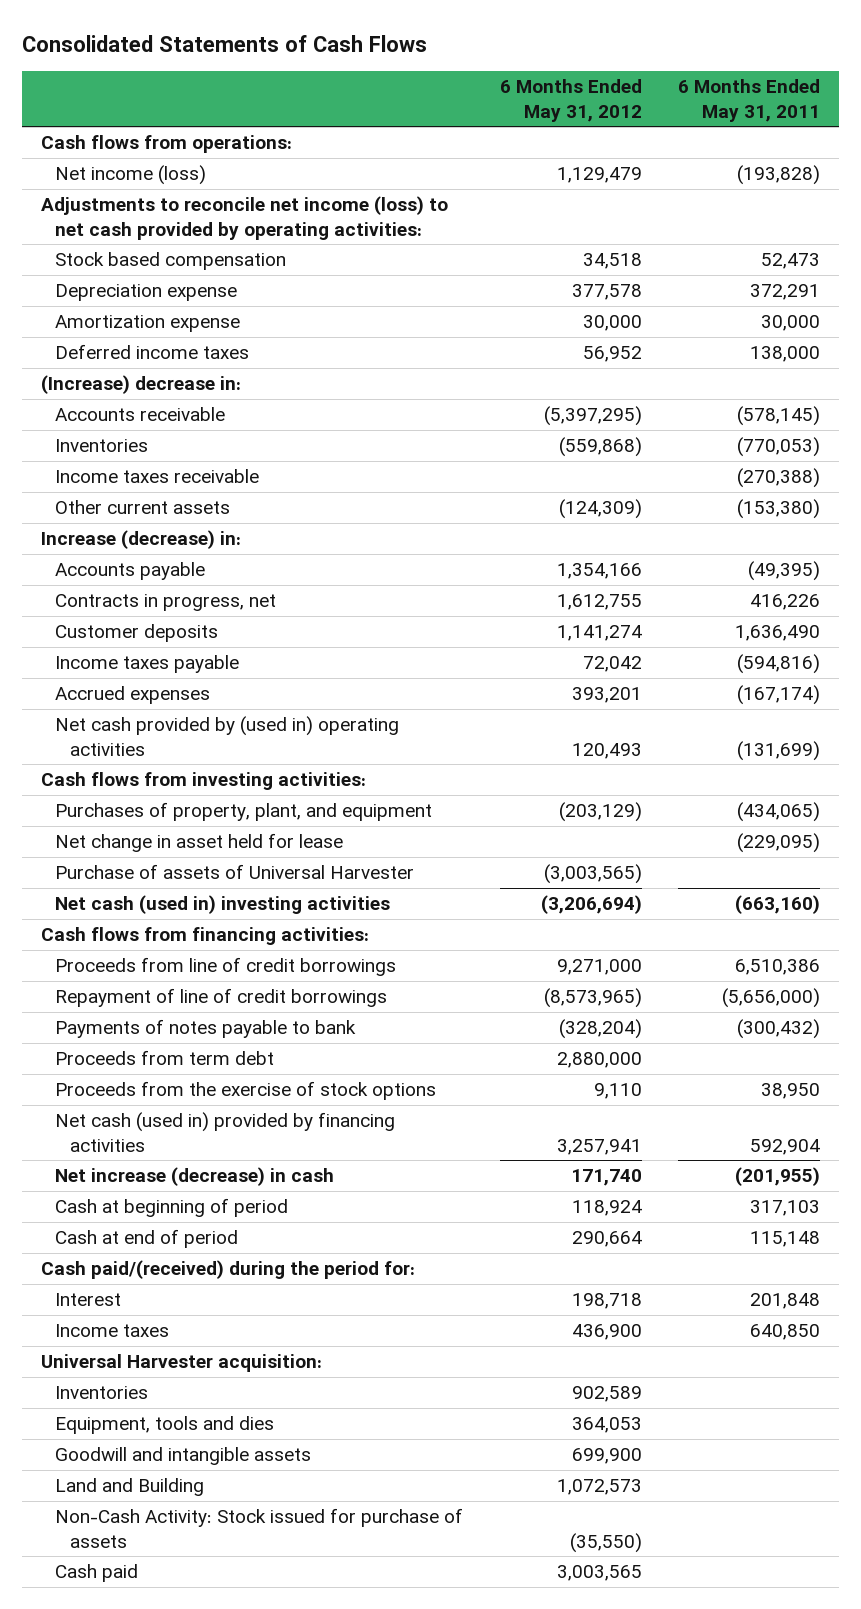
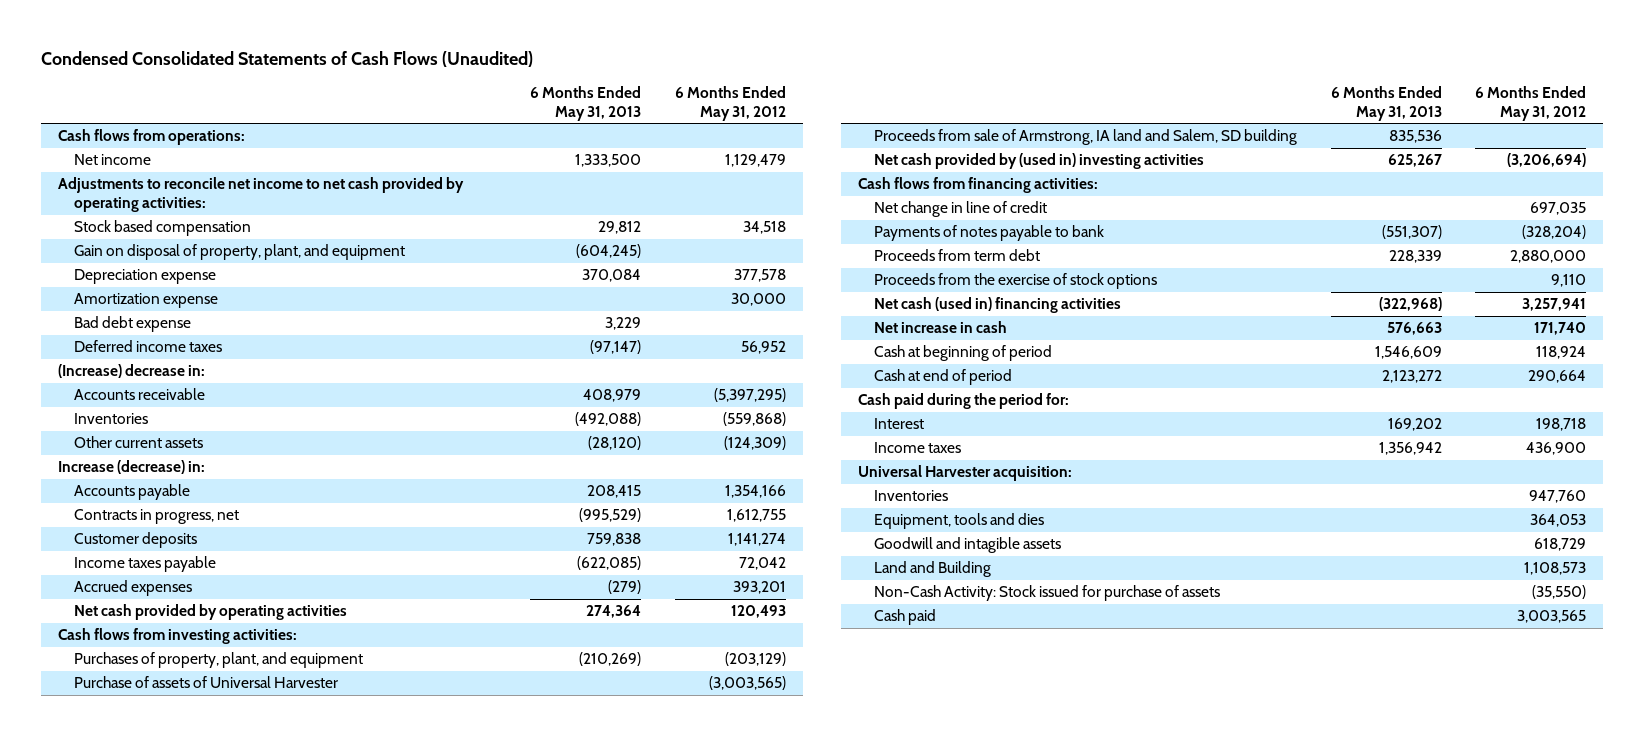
- Consolidated Statements of Cash Flows
+ Condensed Consolidated Statements of Cash Flows (Unaudited)
- | 6 Months Ended May 31, 2012 | 6 Months Ended May 31, 2011
+ | 6 Months Ended May 31, 2013 | 6 Months Ended May 31, 2012
- Net income (loss) | 1,129,479 | (193,828)
- Adjustments to reconcile net income (loss) to net cash provided by operating activities:
+ Net income | 1,333,500 | 1,129,479
+ Adjustments to reconcile net income to net cash provided by operating activities:
+ Gain on disposal of property, plant, and equipment | (604,245) |
+ Bad debt expense | 3,229 |
- Income taxes receivable | | (270,388)
- Net cash provided by (used in) operating activities | 120,493 | (131,699)
+ Net cash provided by operating activities | 274,364 | 120,493
- Net change in asset held for lease | | (229,095)
- Net cash (used in) investing activities | (3,206,694) | (663,160)
+ Proceeds from sale of Armstrong, IA land and Salem, SD building | 835,536 |
+ Net cash provided by (used in) investing activities | 625,267 | (3,206,694)
- Proceeds from line of credit borrowings | 9,271,000 | 6,510,386
- Repayment of line of credit borrowings | (8,573,965) | (5,656,000)
+ Net change in line of credit | | 697,035
- Net cash (used in) provided by financing activities | 3,257,941 | 592,904
- Net increase (decrease) in cash | 171,740 | (201,955)
+ Net cash (used in) financing activities | (322,968) | 3,257,941
+ Net increase in cash | 576,663 | 171,740
- Cash paid/(received) during the period for:
+ Cash paid during the period for:
- Inventories | 902,589 |
+ Inventories | | 947,760
- Goodwill and intangible assets | 699,900 |
- Land and Building | 1,072,573 |
+ Goodwill and intagible assets | | 618,729
+ Land and Building | | 1,108,573

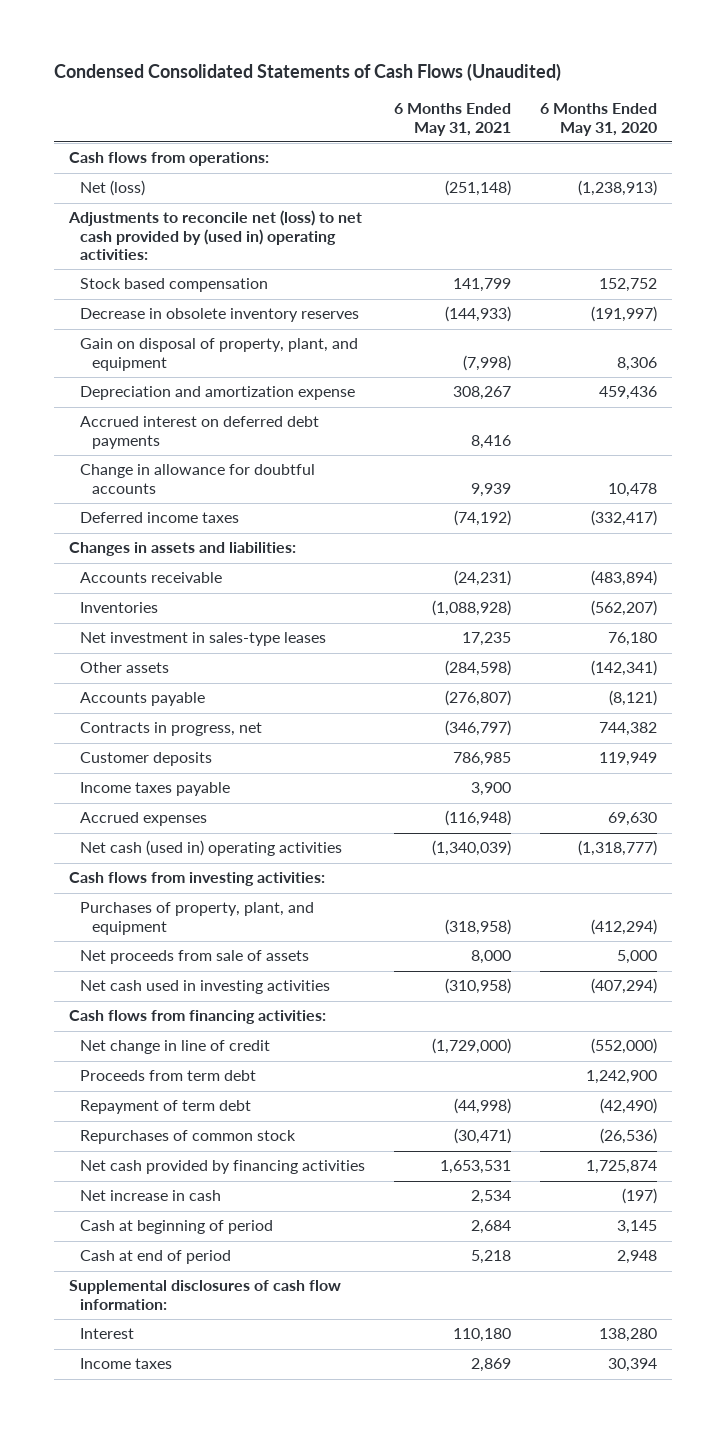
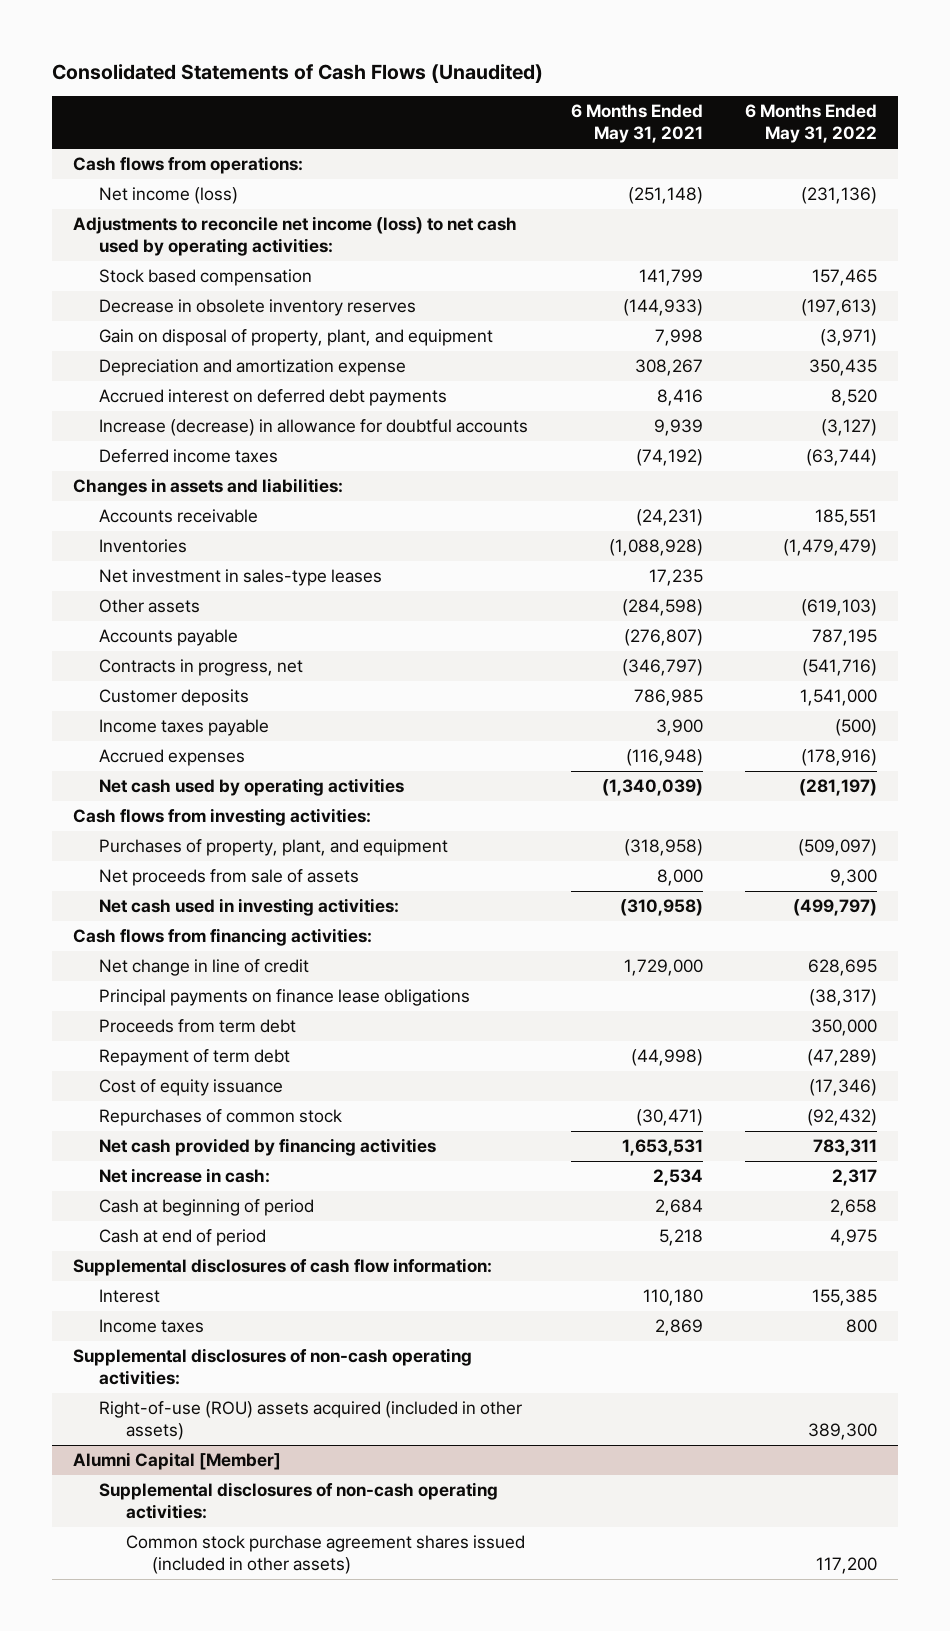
- Condensed Consolidated Statements of Cash Flows (Unaudited)
+ Consolidated Statements of Cash Flows (Unaudited)
- | 6 Months Ended May 31, 2021 | 6 Months Ended May 31, 2020
+ | 6 Months Ended May 31, 2021 | 6 Months Ended May 31, 2022
- Net (loss) | (251,148) | (1,238,913)
- Adjustments to reconcile net (loss) to net cash provided by (used in) operating activities:
+ Net income (loss) | (251,148) | (231,136)
+ Adjustments to reconcile net income (loss) to net cash used by operating activities:
- Gain on disposal of property, plant, and equipment | (7,998) | 8,306
+ Gain on disposal of property, plant, and equipment | 7,998 | (3,971)
- Change in allowance for doubtful accounts | 9,939 | 10,478
+ Increase (decrease) in allowance for doubtful accounts | 9,939 | (3,127)
- Net cash (used in) operating activities | (1,340,039) | (1,318,777)
+ Net cash used by operating activities | (1,340,039) | (281,197)
- Net cash used in investing activities | (310,958) | (407,294)
+ Net cash used in investing activities: | (310,958) | (499,797)
- Net change in line of credit | (1,729,000) | (552,000)
+ Net change in line of credit | 1,729,000 | 628,695
+ Principal payments on finance lease obligations | | (38,317)
+ Cost of equity issuance | | (17,346)
- Net increase in cash | 2,534 | (197)
+ Net increase in cash: | 2,534 | 2,317
+ Supplemental disclosures of non-cash operating activities:
+ Right-of-use (ROU) assets acquired (included in other assets) | | 389,300
+ Alumni Capital [Member]
+ Supplemental disclosures of non-cash operating activities:
+ Common stock purchase agreement shares issued (included in other assets) | | 117,200

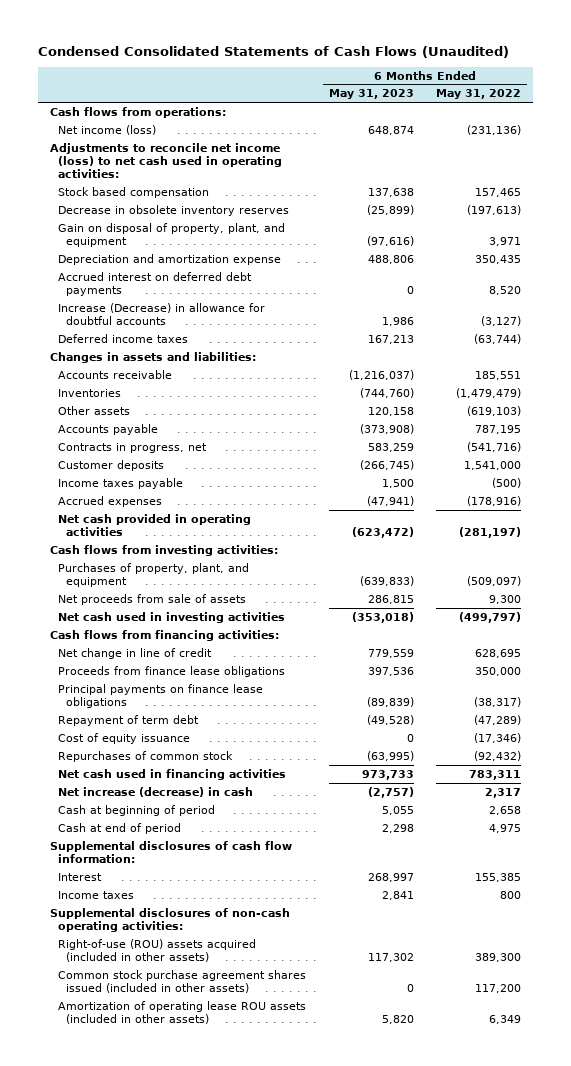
- Consolidated Statements of Cash Flows (Unaudited)
+ Condensed Consolidated Statements of Cash Flows (Unaudited)
- | 6 Months Ended May 31, 2021 | 6 Months Ended May 31, 2022
+ | 6 Months Ended May 31, 2023 | 6 Months Ended May 31, 2022
- Adjustments to reconcile net income (loss) to net cash used by operating activities:
+ Adjustments to reconcile net income (loss) to net cash used in operating activities:
- Gain on disposal of property, plant, and equipment | 7,998 | (3,971)
+ Gain on disposal of property, plant, and equipment | (97,616) | 3,971
- Increase (decrease) in allowance for doubtful accounts | 9,939 | (3,127)
+ Increase (Decrease) in allowance for doubtful accounts | 1,986 | (3,127)
- Net investment in sales-type leases | 17,235 |
- Net cash used by operating activities | (1,340,039) | (281,197)
+ Net cash provided in operating activities | (623,472) | (281,197)
- Net cash used in investing activities: | (310,958) | (499,797)
+ Net cash used in investing activities | (353,018) | (499,797)
+ Proceeds from finance lease obligations | 397,536 | 350,000
- Proceeds from term debt | | 350,000
- Net cash provided by financing activities | 1,653,531 | 783,311
- Net increase in cash: | 2,534 | 2,317
+ Net cash used in financing activities | 973,733 | 783,311
+ Net increase (decrease) in cash | (2,757) | 2,317
- Alumni Capital [Member]
- Supplemental disclosures of non-cash operating activities:
+ Amortization of operating lease ROU assets (included in other assets) | 5,820 | 6,349

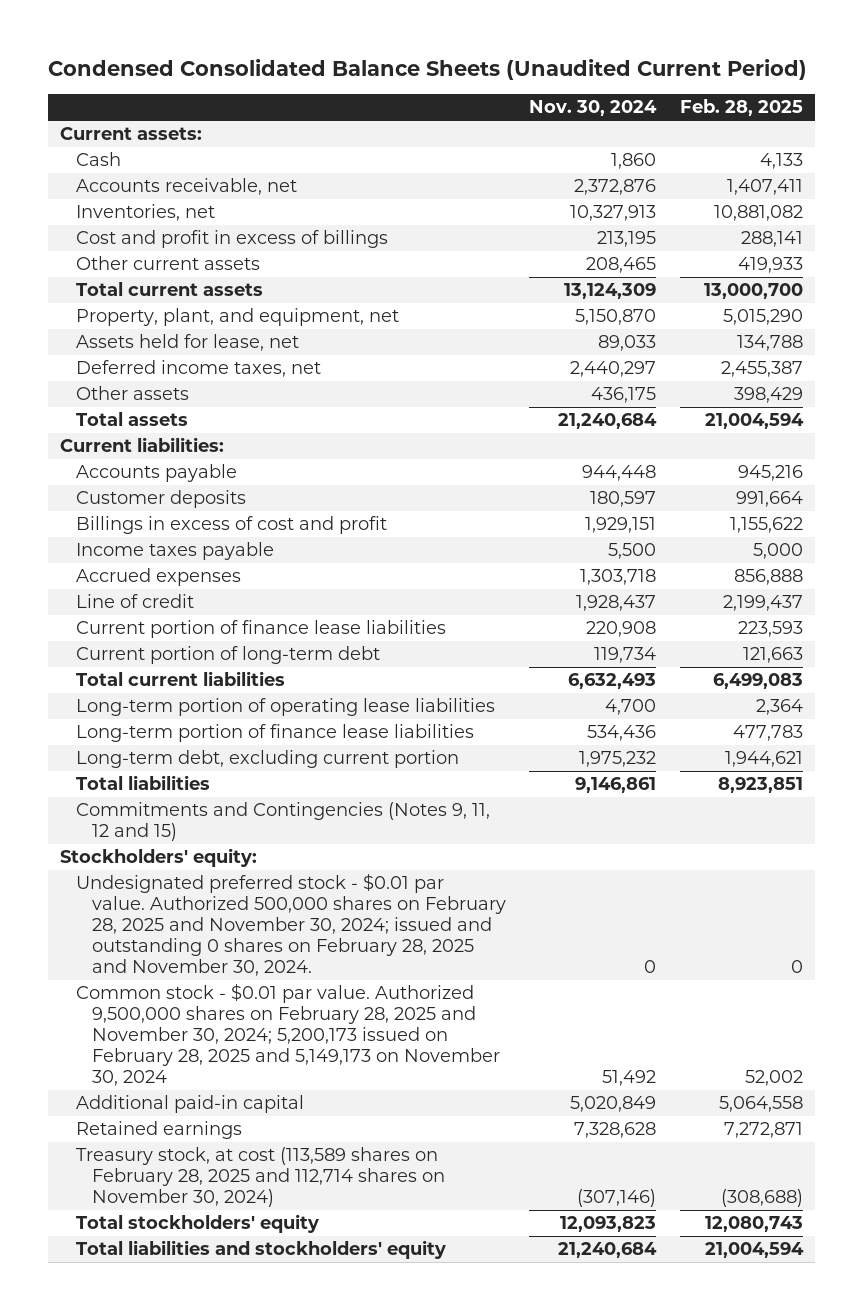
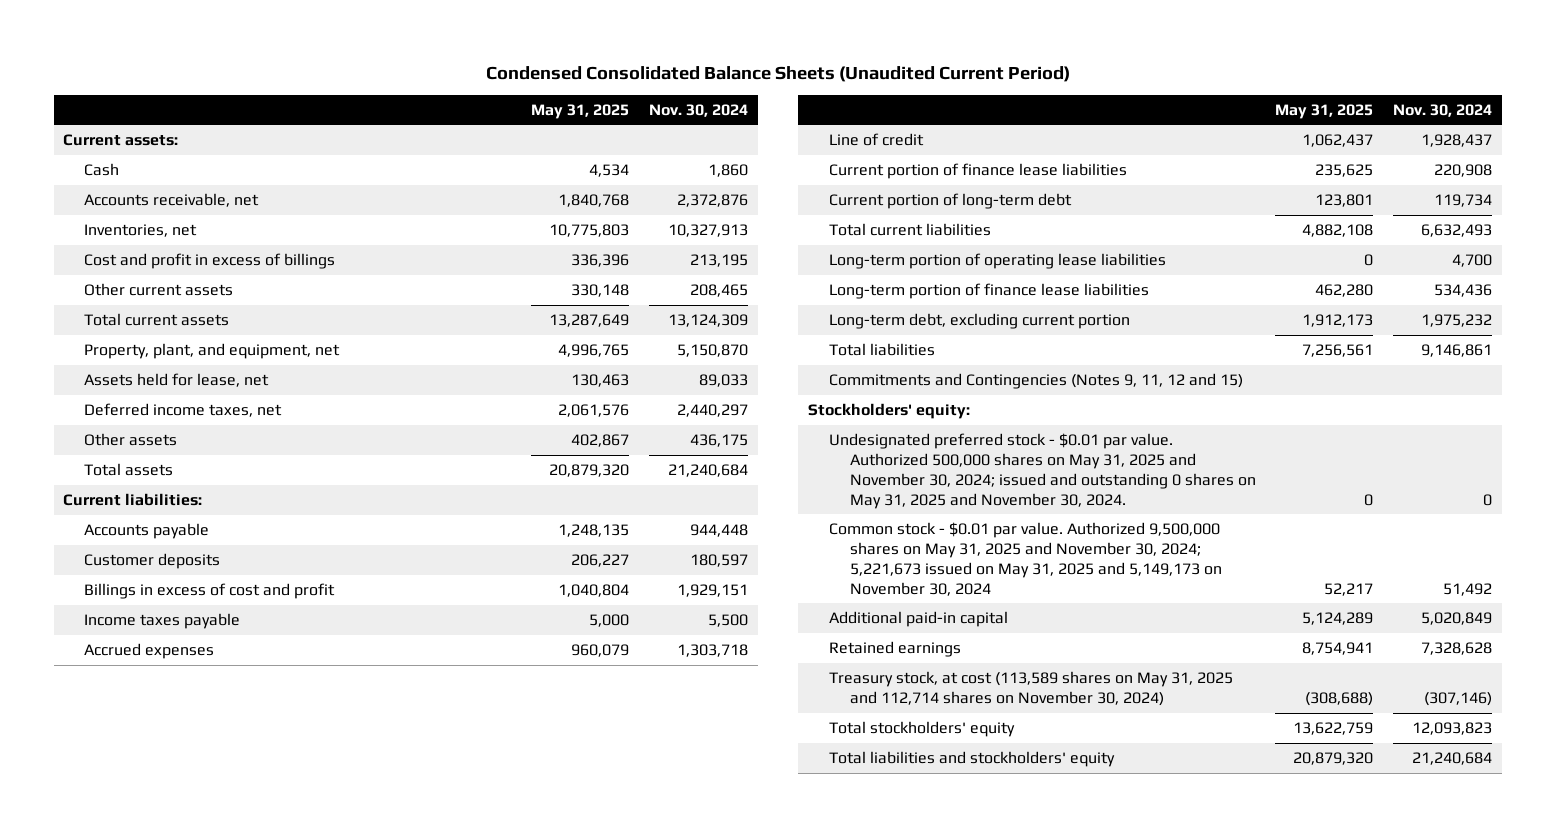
- | Nov. 30, 2024 | Feb. 28, 2025
+ | May 31, 2025 | Nov. 30, 2024
- Undesignated preferred stock - $0.01 par value. Authorized 500,000 shares on February 28, 2025 and November 30, 2024; issued and outstanding 0 shares on February 28, 2025 and November 30, 2024. | 0 | 0
- Common stock - $0.01 par value. Authorized 9,500,000 shares on February 28, 2025 and November 30, 2024; 5,200,173 issued on February 28, 2025 and 5,149,173 on November 30, 2024 | 51,492 | 52,002
+ Undesignated preferred stock - $0.01 par value. Authorized 500,000 shares on May 31, 2025 and November 30, 2024; issued and outstanding 0 shares on May 31, 2025 and November 30, 2024. | 0 | 0
+ Common stock - $0.01 par value. Authorized 9,500,000 shares on May 31, 2025 and November 30, 2024; 5,221,673 issued on May 31, 2025 and 5,149,173 on November 30, 2024 | 52,217 | 51,492
- Treasury stock, at cost (113,589 shares on February 28, 2025 and 112,714 shares on November 30, 2024) | (307,146) | (308,688)
+ Treasury stock, at cost (113,589 shares on May 31, 2025 and 112,714 shares on November 30, 2024) | (308,688) | (307,146)

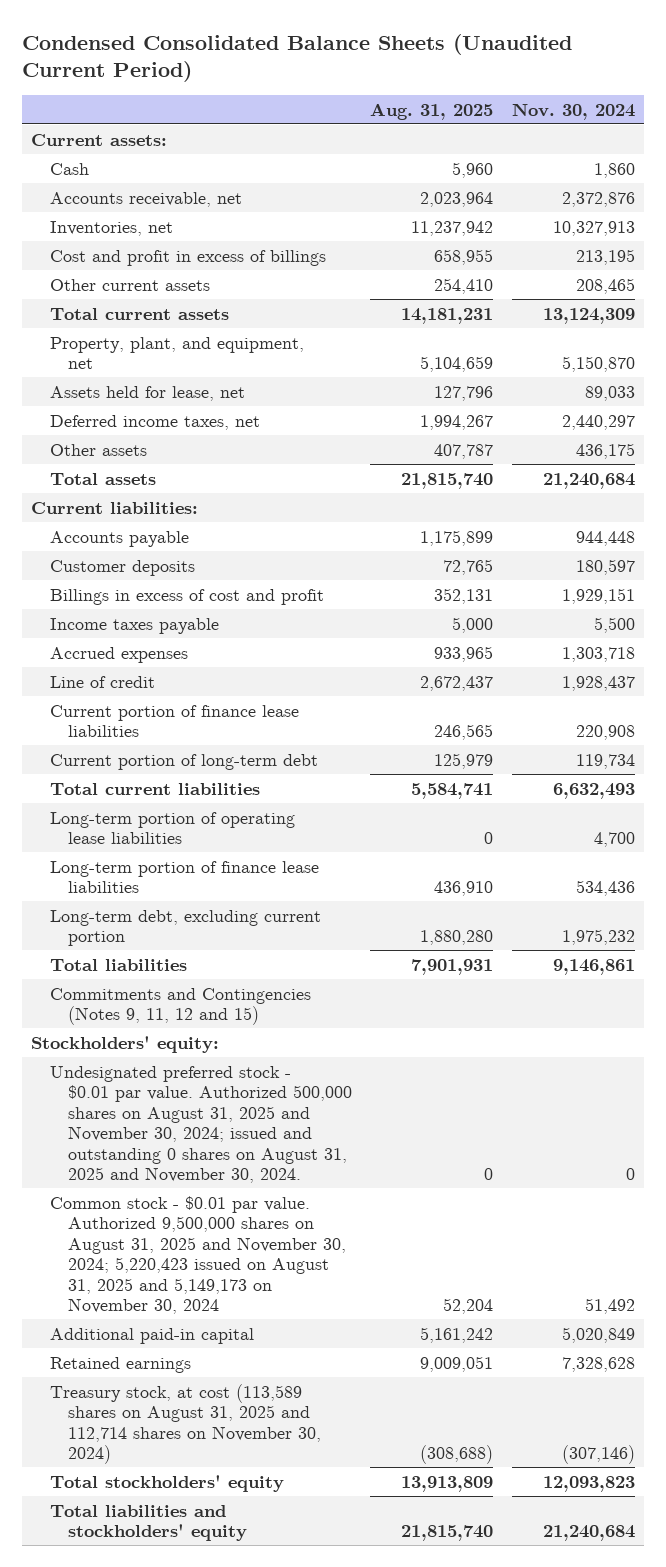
- | May 31, 2025 | Nov. 30, 2024
+ | Aug. 31, 2025 | Nov. 30, 2024
- Undesignated preferred stock - $0.01 par value. Authorized 500,000 shares on May 31, 2025 and November 30, 2024; issued and outstanding 0 shares on May 31, 2025 and November 30, 2024. | 0 | 0
- Common stock - $0.01 par value. Authorized 9,500,000 shares on May 31, 2025 and November 30, 2024; 5,221,673 issued on May 31, 2025 and 5,149,173 on November 30, 2024 | 52,217 | 51,492
+ Undesignated preferred stock - $0.01 par value. Authorized 500,000 shares on August 31, 2025 and November 30, 2024; issued and outstanding 0 shares on August 31, 2025 and November 30, 2024. | 0 | 0
+ Common stock - $0.01 par value. Authorized 9,500,000 shares on August 31, 2025 and November 30, 2024; 5,220,423 issued on August 31, 2025 and 5,149,173 on November 30, 2024 | 52,204 | 51,492
- Treasury stock, at cost (113,589 shares on May 31, 2025 and 112,714 shares on November 30, 2024) | (308,688) | (307,146)
+ Treasury stock, at cost (113,589 shares on August 31, 2025 and 112,714 shares on November 30, 2024) | (308,688) | (307,146)

